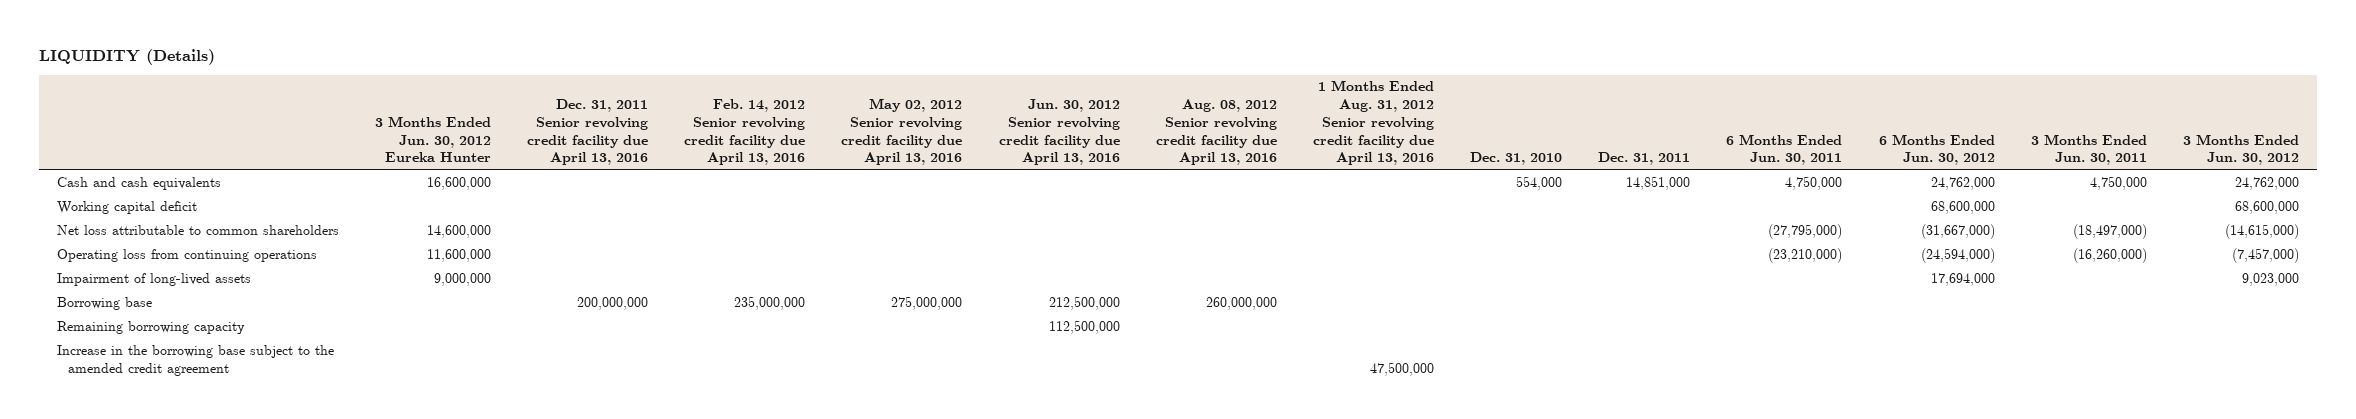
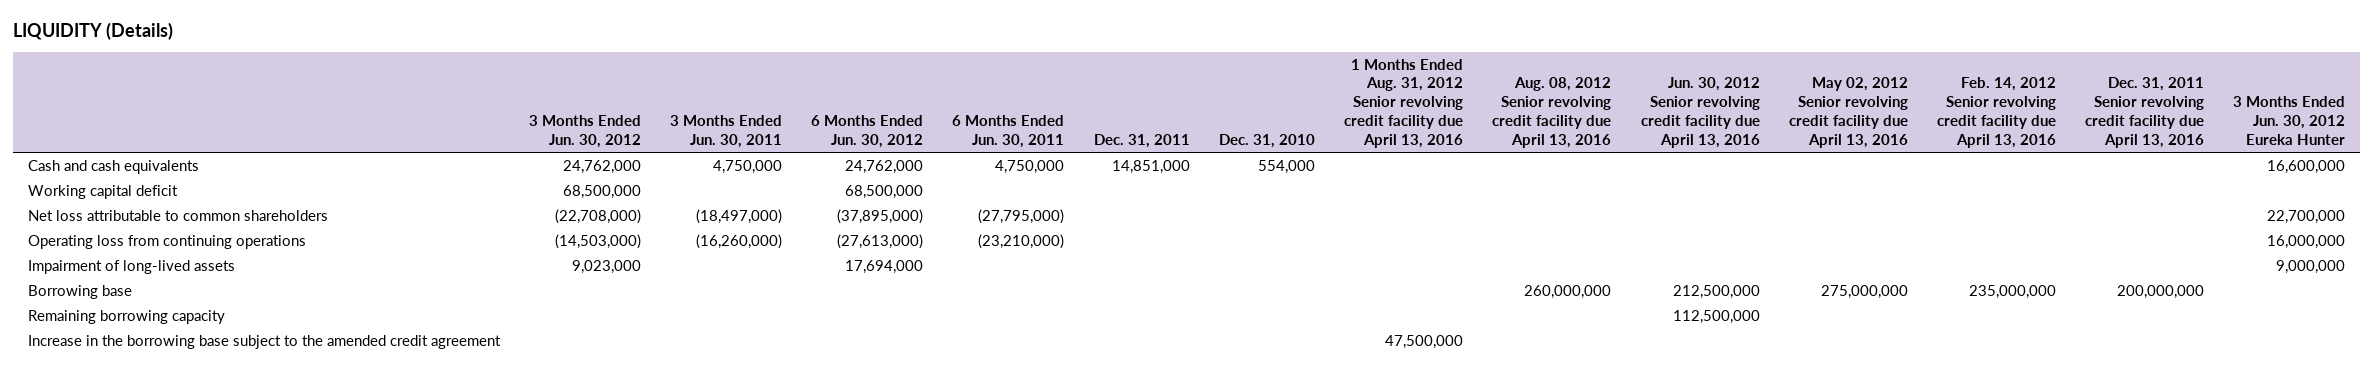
- | 3 Months Ended Jun. 30, 2012 Eureka Hunter | Dec. 31, 2011 Senior revolving credit facility due April 13, 2016 | Feb. 14, 2012 Senior revolving credit facility due April 13, 2016 | May 02, 2012 Senior revolving credit facility due April 13, 2016 | Jun. 30, 2012 Senior revolving credit facility due April 13, 2016 | Aug. 08, 2012 Senior revolving credit facility due April 13, 2016 | 1 Months Ended Aug. 31, 2012 Senior revolving credit facility due April 13, 2016 | Dec. 31, 2010 | Dec. 31, 2011 | 6 Months Ended Jun. 30, 2011 | 6 Months Ended Jun. 30, 2012 | 3 Months Ended Jun. 30, 2011 | 3 Months Ended Jun. 30, 2012
+ | 3 Months Ended Jun. 30, 2012 | 3 Months Ended Jun. 30, 2011 | 6 Months Ended Jun. 30, 2012 | 6 Months Ended Jun. 30, 2011 | Dec. 31, 2011 | Dec. 31, 2010 | 1 Months Ended Aug. 31, 2012 Senior revolving credit facility due April 13, 2016 | Aug. 08, 2012 Senior revolving credit facility due April 13, 2016 | Jun. 30, 2012 Senior revolving credit facility due April 13, 2016 | May 02, 2012 Senior revolving credit facility due April 13, 2016 | Feb. 14, 2012 Senior revolving credit facility due April 13, 2016 | Dec. 31, 2011 Senior revolving credit facility due April 13, 2016 | 3 Months Ended Jun. 30, 2012 Eureka Hunter
- Working capital deficit | | | | | | | | | | | 68,600,000 | | 68,600,000
- Net loss attributable to common shareholders | 14,600,000 | | | | | | | | | (27,795,000) | (31,667,000) | (18,497,000) | (14,615,000)
- Operating loss from continuing operations | 11,600,000 | | | | | | | | | (23,210,000) | (24,594,000) | (16,260,000) | (7,457,000)
+ Working capital deficit | 68,500,000 | | 68,500,000 | | | | | | | | | |
+ Net loss attributable to common shareholders | (22,708,000) | (18,497,000) | (37,895,000) | (27,795,000) | | | | | | | | | 22,700,000
+ Operating loss from continuing operations | (14,503,000) | (16,260,000) | (27,613,000) | (23,210,000) | | | | | | | | | 16,000,000

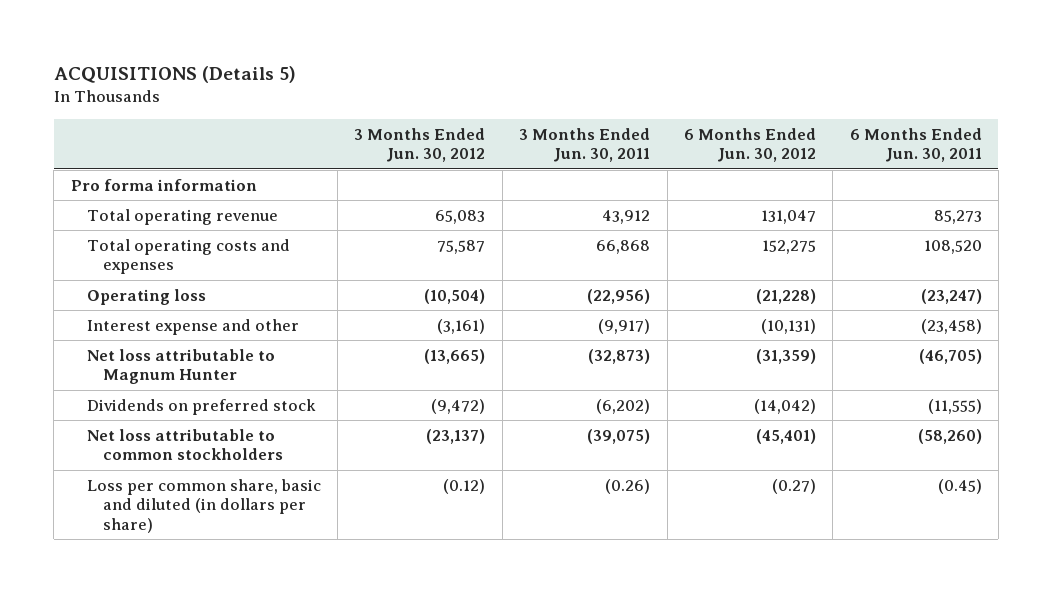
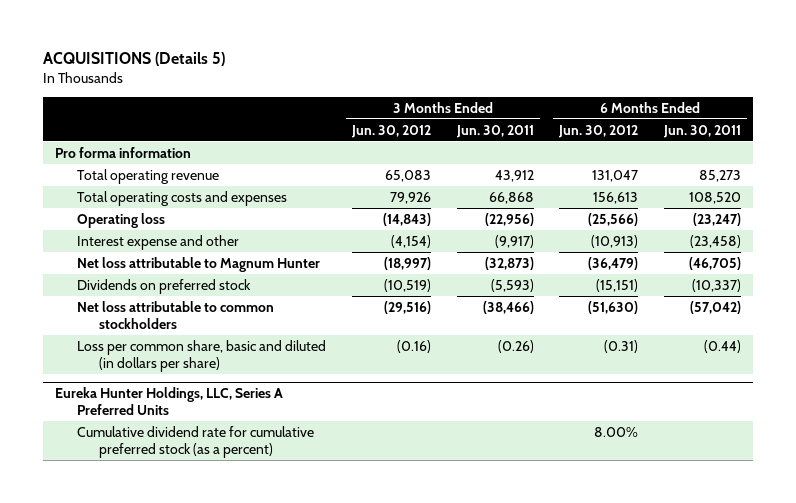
- Total operating costs and expenses | 75,587 | 66,868 | 152,275 | 108,520
- Operating loss | (10,504) | (22,956) | (21,228) | (23,247)
- Interest expense and other | (3,161) | (9,917) | (10,131) | (23,458)
- Net loss attributable to Magnum Hunter | (13,665) | (32,873) | (31,359) | (46,705)
- Dividends on preferred stock | (9,472) | (6,202) | (14,042) | (11,555)
- Net loss attributable to common stockholders | (23,137) | (39,075) | (45,401) | (58,260)
- Loss per common share, basic and diluted (in dollars per share) | (0.12) | (0.26) | (0.27) | (0.45)
+ Total operating costs and expenses | 79,926 | 66,868 | 156,613 | 108,520
+ Operating loss | (14,843) | (22,956) | (25,566) | (23,247)
+ Interest expense and other | (4,154) | (9,917) | (10,913) | (23,458)
+ Net loss attributable to Magnum Hunter | (18,997) | (32,873) | (36,479) | (46,705)
+ Dividends on preferred stock | (10,519) | (5,593) | (15,151) | (10,337)
+ Net loss attributable to common stockholders | (29,516) | (38,466) | (51,630) | (57,042)
+ Loss per common share, basic and diluted (in dollars per share) | (0.16) | (0.26) | (0.31) | (0.44)
+ Eureka Hunter Holdings, LLC, Series A Preferred Units
+ Cumulative dividend rate for cumulative preferred stock (as a percent) | | | 8.00% |

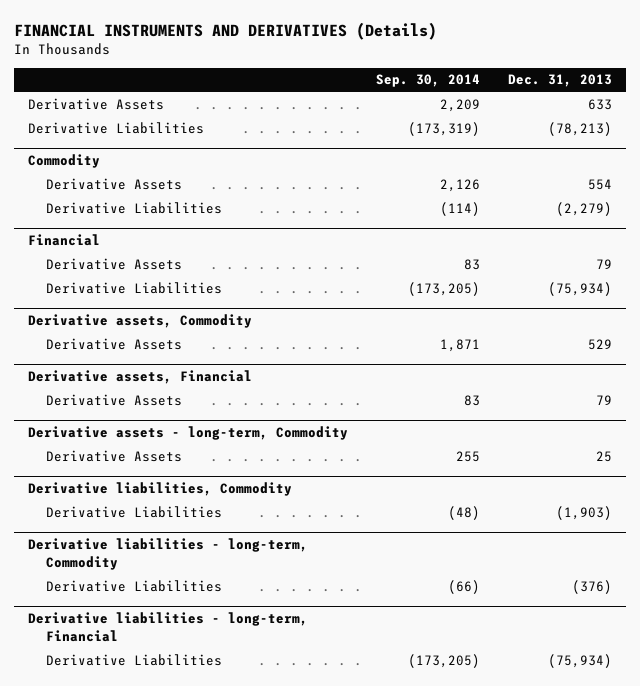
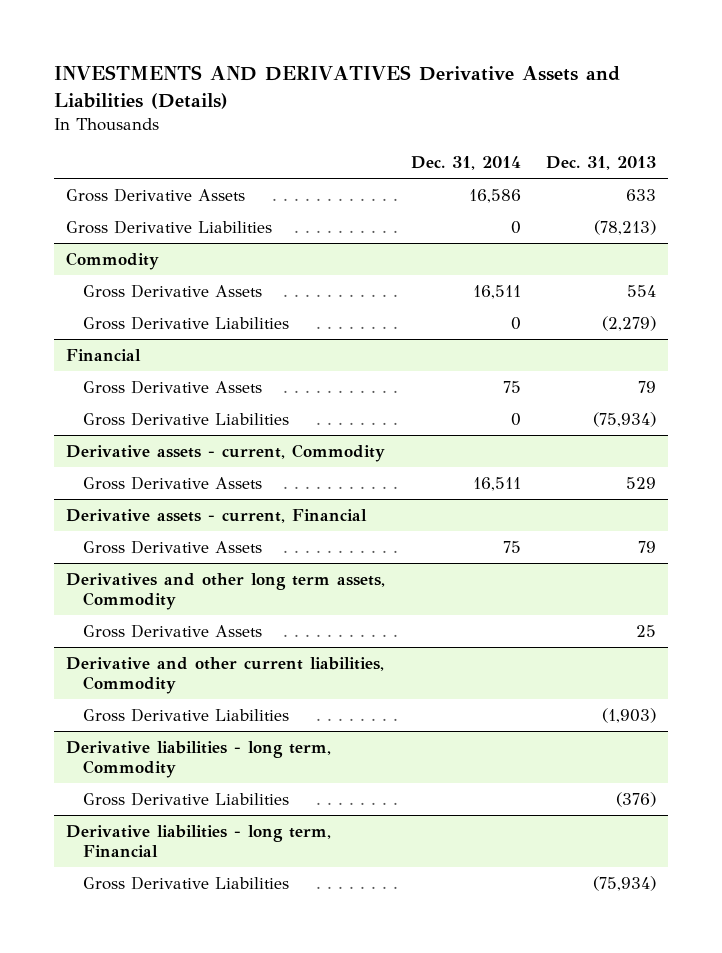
- FINANCIAL INSTRUMENTS AND DERIVATIVES (Details)
+ INVESTMENTS AND DERIVATIVES Derivative Assets and Liabilities (Details)
- | Sep. 30, 2014 | Dec. 31, 2013
+ | Dec. 31, 2014 | Dec. 31, 2013
- Derivative Assets | 2,209 | 633
- Derivative Liabilities | (173,319) | (78,213)
+ Gross Derivative Assets | 16,586 | 633
+ Gross Derivative Liabilities | 0 | (78,213)
@ Commodity
- Derivative Assets | 2,126 | 554
- Derivative Liabilities | (114) | (2,279)
+ Gross Derivative Assets | 16,511 | 554
+ Gross Derivative Liabilities | 0 | (2,279)
@ Financial
- Derivative Assets | 83 | 79
- Derivative Liabilities | (173,205) | (75,934)
- Derivative assets, Commodity
- Derivative Assets | 1,871 | 529
- Derivative assets, Financial
- Derivative Assets | 83 | 79
- Derivative assets - long-term, Commodity
- Derivative Assets | 255 | 25
- Derivative liabilities, Commodity
- Derivative Liabilities | (48) | (1,903)
- Derivative liabilities - long-term, Commodity
- Derivative Liabilities | (66) | (376)
- Derivative liabilities - long-term, Financial
- Derivative Liabilities | (173,205) | (75,934)
@ Financial
+ Gross Derivative Assets | 75 | 79
+ Gross Derivative Liabilities | 0 | (75,934)
+ Derivative assets - current, Commodity
+ Gross Derivative Assets | 16,511 | 529
+ Derivative assets - current, Financial
+ Gross Derivative Assets | 75 | 79
+ Derivatives and other long term assets, Commodity
+ Gross Derivative Assets | | 25
+ Derivative and other current liabilities, Commodity
+ Gross Derivative Liabilities | | (1,903)
+ Derivative liabilities - long term, Commodity
+ Gross Derivative Liabilities | | (376)
+ Derivative liabilities - long term, Financial
+ Gross Derivative Liabilities | | (75,934)

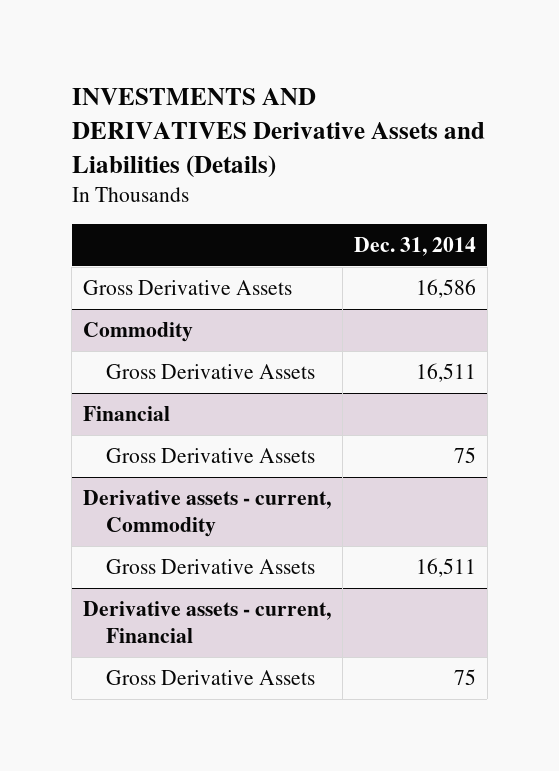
- | Dec. 31, 2014 | Dec. 31, 2013
+ | Dec. 31, 2014
- Gross Derivative Liabilities | 0 | (78,213)
@ Commodity
- Gross Derivative Liabilities | 0 | (2,279)
@ Financial
- Gross Derivative Liabilities | 0 | (75,934)
- Derivatives and other long term assets, Commodity
- Gross Derivative Assets | | 25
- Derivative and other current liabilities, Commodity
- Gross Derivative Liabilities | | (1,903)
- Derivative liabilities - long term, Commodity
- Gross Derivative Liabilities | | (376)
- Derivative liabilities - long term, Financial
- Gross Derivative Liabilities | | (75,934)

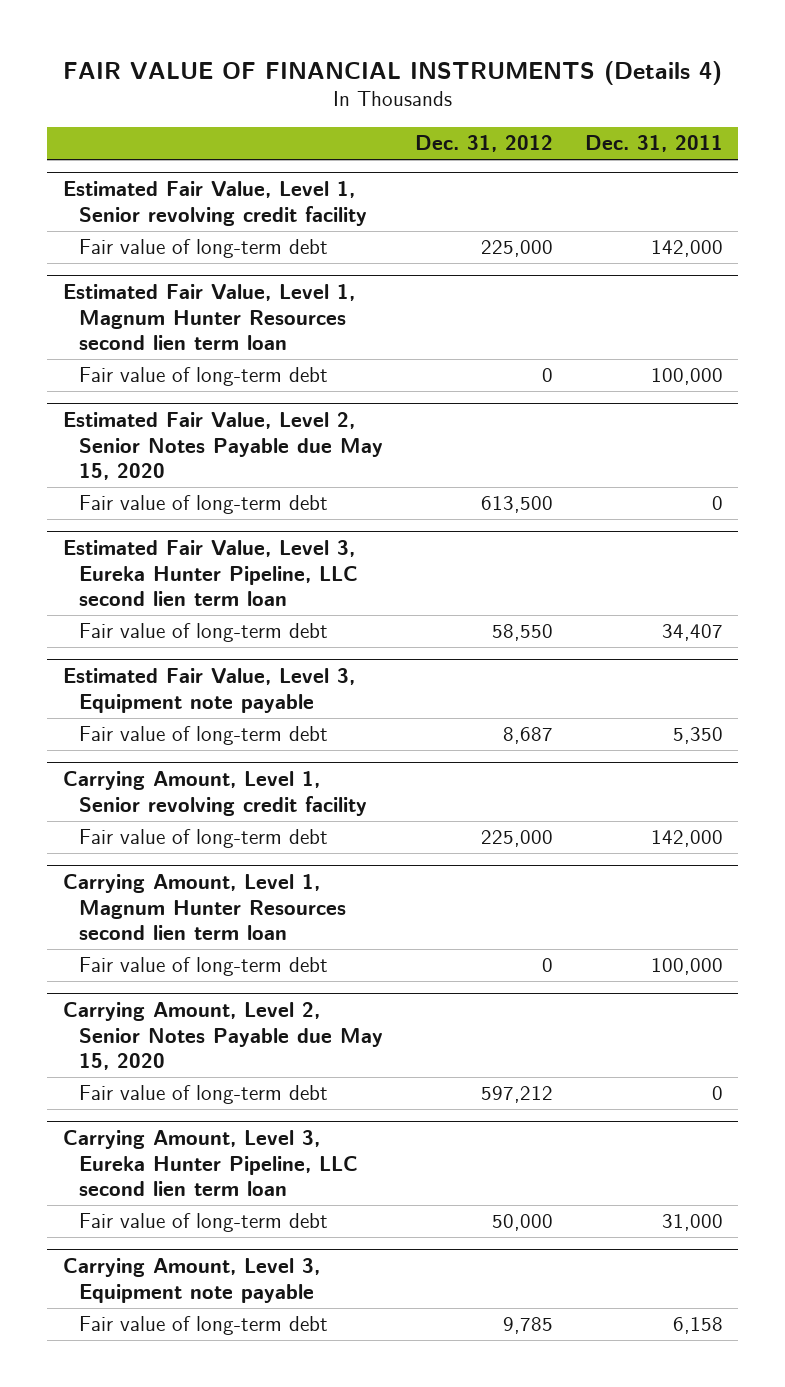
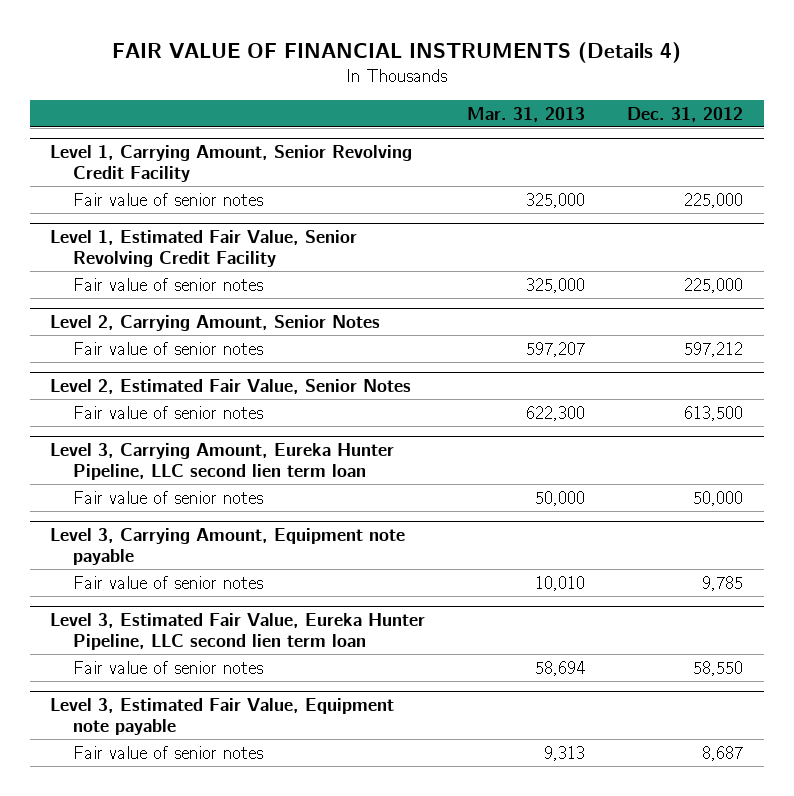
- | Dec. 31, 2012 | Dec. 31, 2011
+ | Mar. 31, 2013 | Dec. 31, 2012
- Estimated Fair Value, Level 1, Senior revolving credit facility
- Fair value of long-term debt | 225,000 | 142,000
- Estimated Fair Value, Level 1, Magnum Hunter Resources second lien term loan
- Fair value of long-term debt | 0 | 100,000
- Estimated Fair Value, Level 2, Senior Notes Payable due May 15, 2020
- Fair value of long-term debt | 613,500 | 0
- Estimated Fair Value, Level 3, Eureka Hunter Pipeline, LLC second lien term loan
- Fair value of long-term debt | 58,550 | 34,407
- Estimated Fair Value, Level 3, Equipment note payable
- Fair value of long-term debt | 8,687 | 5,350
- Carrying Amount, Level 1, Senior revolving credit facility
- Fair value of long-term debt | 225,000 | 142,000
- Carrying Amount, Level 1, Magnum Hunter Resources second lien term loan
- Fair value of long-term debt | 0 | 100,000
- Carrying Amount, Level 2, Senior Notes Payable due May 15, 2020
- Fair value of long-term debt | 597,212 | 0
- Carrying Amount, Level 3, Eureka Hunter Pipeline, LLC second lien term loan
- Fair value of long-term debt | 50,000 | 31,000
- Carrying Amount, Level 3, Equipment note payable
- Fair value of long-term debt | 9,785 | 6,158
+ Level 1, Carrying Amount, Senior Revolving Credit Facility
+ Fair value of senior notes | 325,000 | 225,000
+ Level 1, Estimated Fair Value, Senior Revolving Credit Facility
+ Fair value of senior notes | 325,000 | 225,000
+ Level 2, Carrying Amount, Senior Notes
+ Fair value of senior notes | 597,207 | 597,212
+ Level 2, Estimated Fair Value, Senior Notes
+ Fair value of senior notes | 622,300 | 613,500
+ Level 3, Carrying Amount, Eureka Hunter Pipeline, LLC second lien term loan
+ Fair value of senior notes | 50,000 | 50,000
+ Level 3, Carrying Amount, Equipment note payable
+ Fair value of senior notes | 10,010 | 9,785
+ Level 3, Estimated Fair Value, Eureka Hunter Pipeline, LLC second lien term loan
+ Fair value of senior notes | 58,694 | 58,550
+ Level 3, Estimated Fair Value, Equipment note payable
+ Fair value of senior notes | 9,313 | 8,687

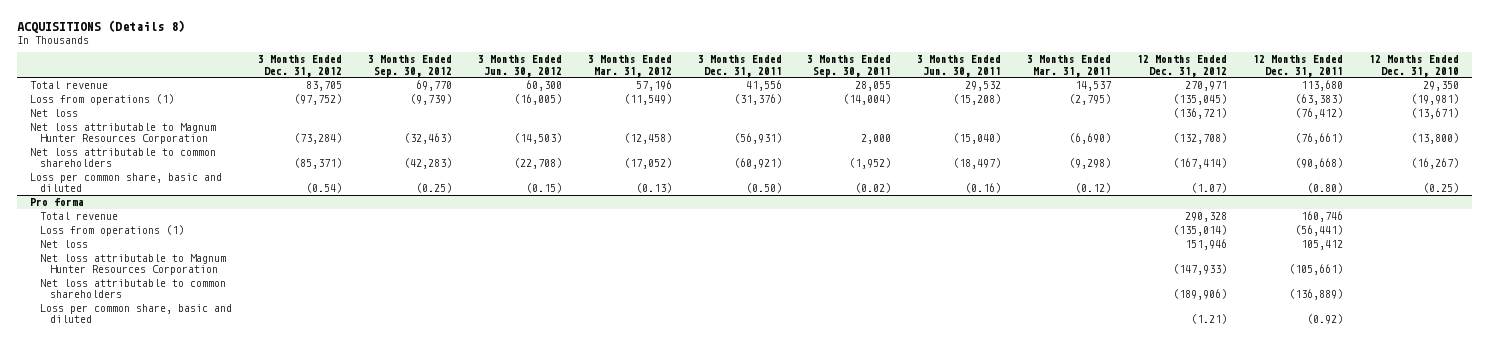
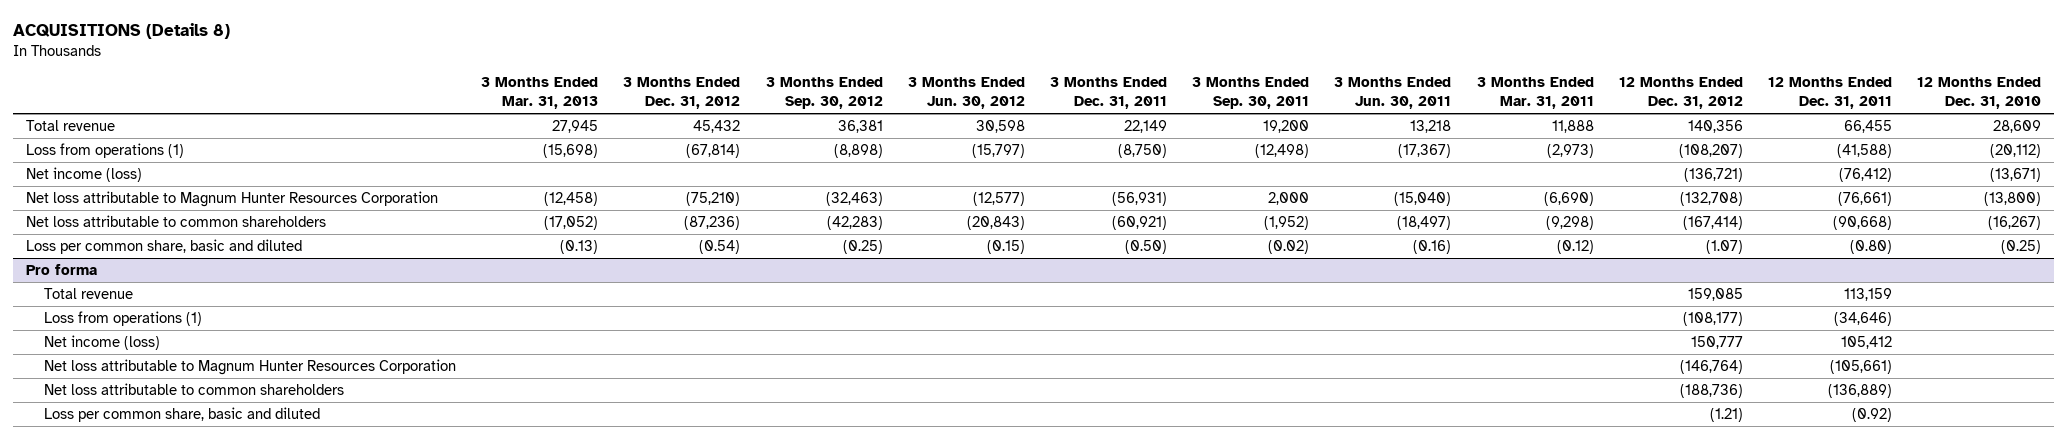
- | 3 Months Ended Dec. 31, 2012 | 3 Months Ended Sep. 30, 2012 | 3 Months Ended Jun. 30, 2012 | 3 Months Ended Mar. 31, 2012 | 3 Months Ended Dec. 31, 2011 | 3 Months Ended Sep. 30, 2011 | 3 Months Ended Jun. 30, 2011 | 3 Months Ended Mar. 31, 2011 | 12 Months Ended Dec. 31, 2012 | 12 Months Ended Dec. 31, 2011 | 12 Months Ended Dec. 31, 2010
+ | 3 Months Ended Mar. 31, 2013 | 3 Months Ended Dec. 31, 2012 | 3 Months Ended Sep. 30, 2012 | 3 Months Ended Jun. 30, 2012 | 3 Months Ended Dec. 31, 2011 | 3 Months Ended Sep. 30, 2011 | 3 Months Ended Jun. 30, 2011 | 3 Months Ended Mar. 31, 2011 | 12 Months Ended Dec. 31, 2012 | 12 Months Ended Dec. 31, 2011 | 12 Months Ended Dec. 31, 2010
- Total revenue | 83,705 | 69,770 | 60,300 | 57,196 | 41,556 | 28,055 | 29,532 | 14,537 | 270,971 | 113,680 | 29,350
- Loss from operations (1) | (97,752) | (9,739) | (16,005) | (11,549) | (31,376) | (14,004) | (15,208) | (2,795) | (135,045) | (63,383) | (19,981)
- Net loss | | | | | | | | | (136,721) | (76,412) | (13,671)
- Net loss attributable to Magnum Hunter Resources Corporation | (73,284) | (32,463) | (14,503) | (12,458) | (56,931) | 2,000 | (15,040) | (6,690) | (132,708) | (76,661) | (13,800)
- Net loss attributable to common shareholders | (85,371) | (42,283) | (22,708) | (17,052) | (60,921) | (1,952) | (18,497) | (9,298) | (167,414) | (90,668) | (16,267)
+ Total revenue | 27,945 | 45,432 | 36,381 | 30,598 | 22,149 | 19,200 | 13,218 | 11,888 | 140,356 | 66,455 | 28,609
+ Loss from operations (1) | (15,698) | (67,814) | (8,898) | (15,797) | (8,750) | (12,498) | (17,367) | (2,973) | (108,207) | (41,588) | (20,112)
+ Net income (loss) | | | | | | | | | (136,721) | (76,412) | (13,671)
+ Net loss attributable to Magnum Hunter Resources Corporation | (12,458) | (75,210) | (32,463) | (12,577) | (56,931) | 2,000 | (15,040) | (6,690) | (132,708) | (76,661) | (13,800)
+ Net loss attributable to common shareholders | (17,052) | (87,236) | (42,283) | (20,843) | (60,921) | (1,952) | (18,497) | (9,298) | (167,414) | (90,668) | (16,267)
@ Pro forma
- Total revenue | | | | | | | | | 290,328 | 160,746 |
- Loss from operations (1) | | | | | | | | | (135,014) | (56,441) |
- Net loss | | | | | | | | | 151,946 | 105,412 |
- Net loss attributable to Magnum Hunter Resources Corporation | | | | | | | | | (147,933) | (105,661) |
- Net loss attributable to common shareholders | | | | | | | | | (189,906) | (136,889) |
+ Total revenue | | | | | | | | | 159,085 | 113,159 |
+ Loss from operations (1) | | | | | | | | | (108,177) | (34,646) |
+ Net income (loss) | | | | | | | | | 150,777 | 105,412 |
+ Net loss attributable to Magnum Hunter Resources Corporation | | | | | | | | | (146,764) | (105,661) |
+ Net loss attributable to common shareholders | | | | | | | | | (188,736) | (136,889) |

